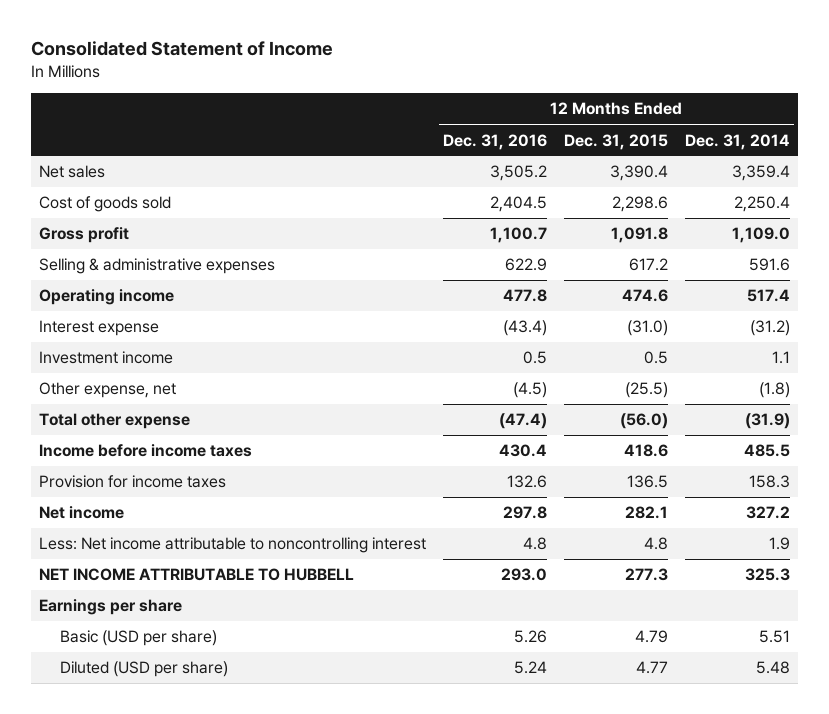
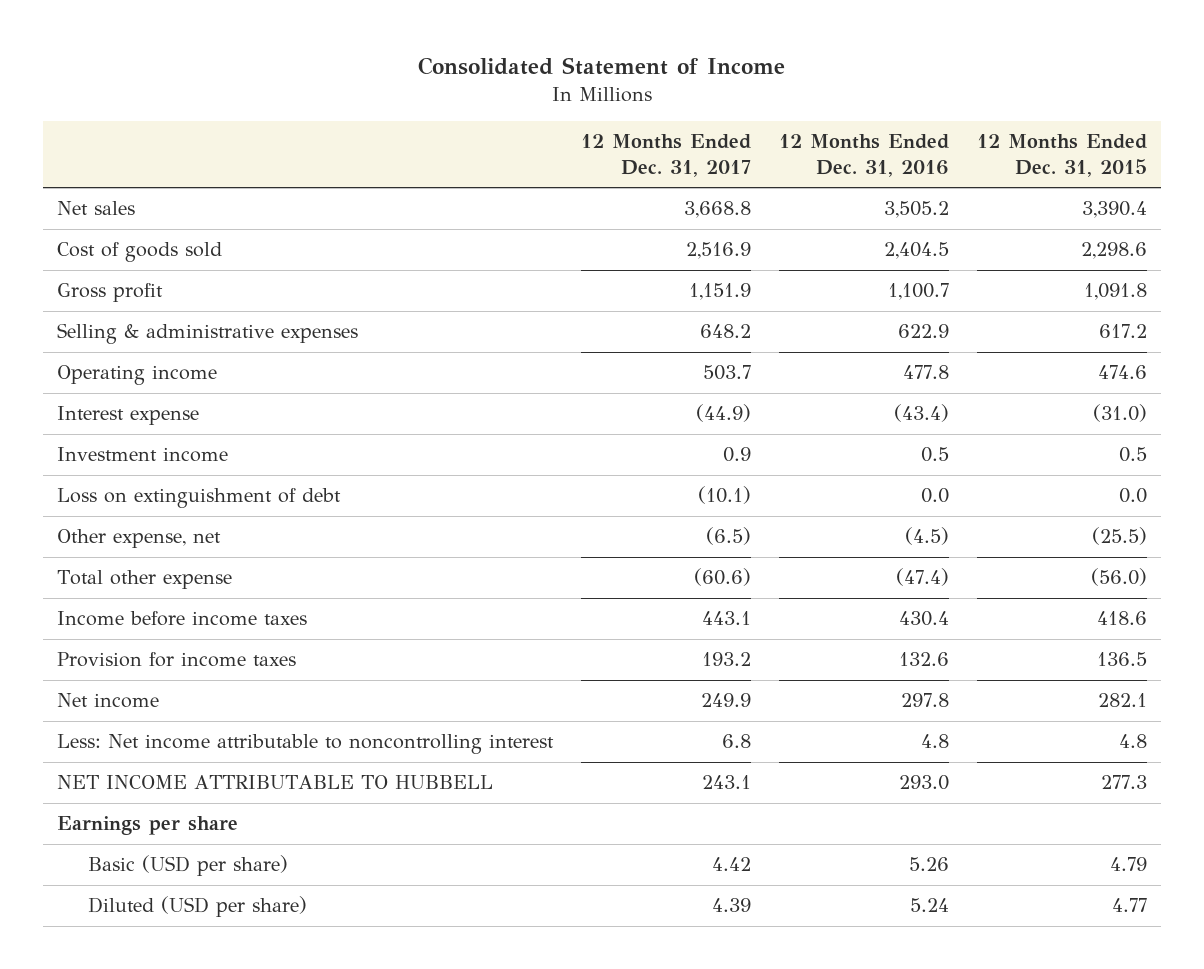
- | 12 Months Ended Dec. 31, 2016 | 12 Months Ended Dec. 31, 2015 | 12 Months Ended Dec. 31, 2014
+ | 12 Months Ended Dec. 31, 2017 | 12 Months Ended Dec. 31, 2016 | 12 Months Ended Dec. 31, 2015
+ Loss on extinguishment of debt | (10.1) | 0.0 | 0.0

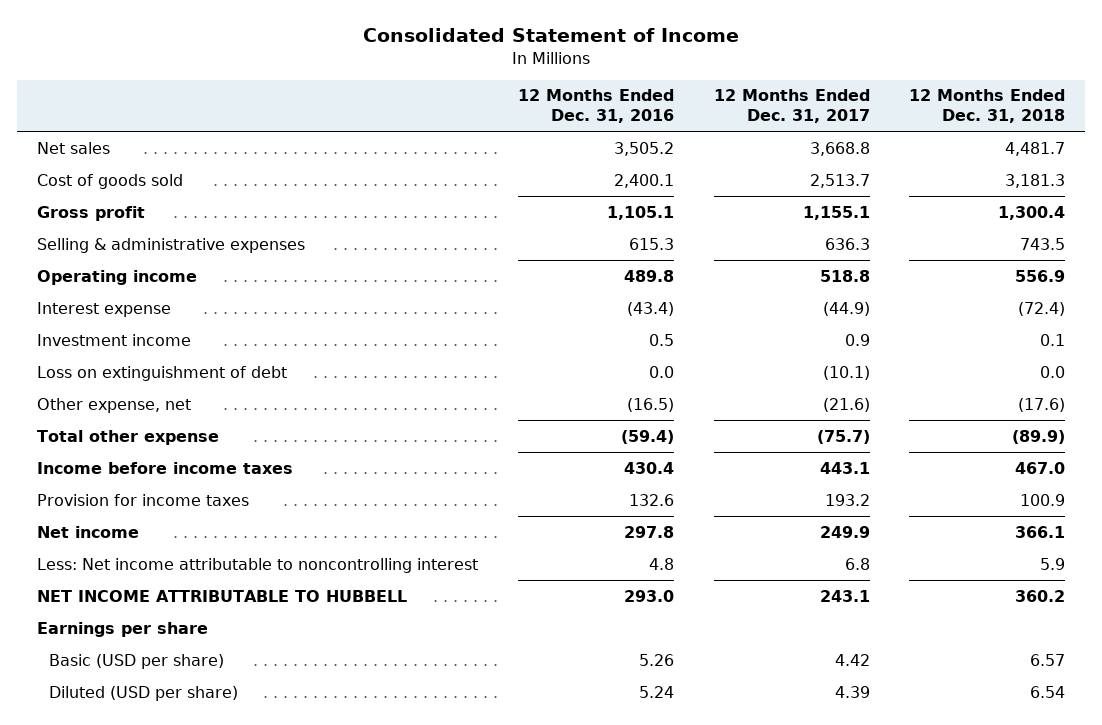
- | 12 Months Ended Dec. 31, 2017 | 12 Months Ended Dec. 31, 2016 | 12 Months Ended Dec. 31, 2015
+ | 12 Months Ended Dec. 31, 2016 | 12 Months Ended Dec. 31, 2017 | 12 Months Ended Dec. 31, 2018
- Cost of goods sold | 2,516.9 | 2,404.5 | 2,298.6
- Gross profit | 1,151.9 | 1,100.7 | 1,091.8
- Selling & administrative expenses | 648.2 | 622.9 | 617.2
- Operating income | 503.7 | 477.8 | 474.6
+ Cost of goods sold | 2,400.1 | 2,513.7 | 3,181.3
+ Gross profit | 1,105.1 | 1,155.1 | 1,300.4
+ Selling & administrative expenses | 615.3 | 636.3 | 743.5
+ Operating income | 489.8 | 518.8 | 556.9
- Other expense, net | (6.5) | (4.5) | (25.5)
- Total other expense | (60.6) | (47.4) | (56.0)
+ Other expense, net | (16.5) | (21.6) | (17.6)
+ Total other expense | (59.4) | (75.7) | (89.9)

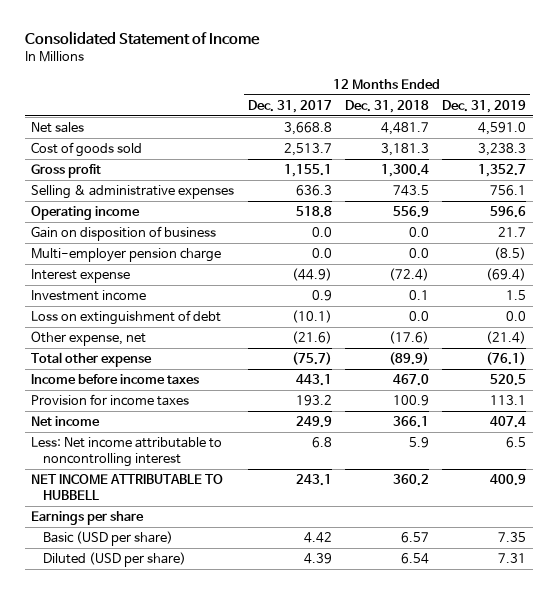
- | 12 Months Ended Dec. 31, 2016 | 12 Months Ended Dec. 31, 2017 | 12 Months Ended Dec. 31, 2018
+ | 12 Months Ended Dec. 31, 2017 | 12 Months Ended Dec. 31, 2018 | 12 Months Ended Dec. 31, 2019
+ Gain on disposition of business | 0.0 | 0.0 | 21.7
+ Multi-employer pension charge | 0.0 | 0.0 | (8.5)

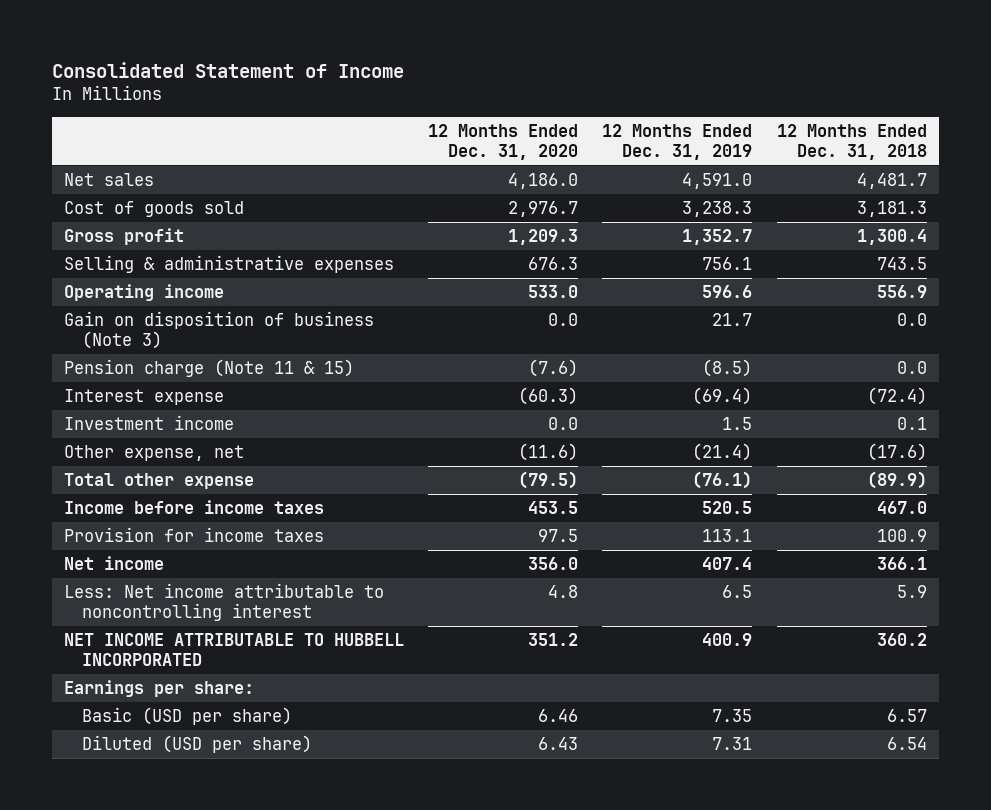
- | 12 Months Ended Dec. 31, 2017 | 12 Months Ended Dec. 31, 2018 | 12 Months Ended Dec. 31, 2019
+ | 12 Months Ended Dec. 31, 2020 | 12 Months Ended Dec. 31, 2019 | 12 Months Ended Dec. 31, 2018
- Gain on disposition of business | 0.0 | 0.0 | 21.7
- Multi-employer pension charge | 0.0 | 0.0 | (8.5)
+ Gain on disposition of business (Note 3) | 0.0 | 21.7 | 0.0
+ Pension charge (Note 11 & 15) | (7.6) | (8.5) | 0.0
- Loss on extinguishment of debt | (10.1) | 0.0 | 0.0
- NET INCOME ATTRIBUTABLE TO HUBBELL | 243.1 | 360.2 | 400.9
- Earnings per share
+ NET INCOME ATTRIBUTABLE TO HUBBELL INCORPORATED | 351.2 | 400.9 | 360.2
+ Earnings per share:

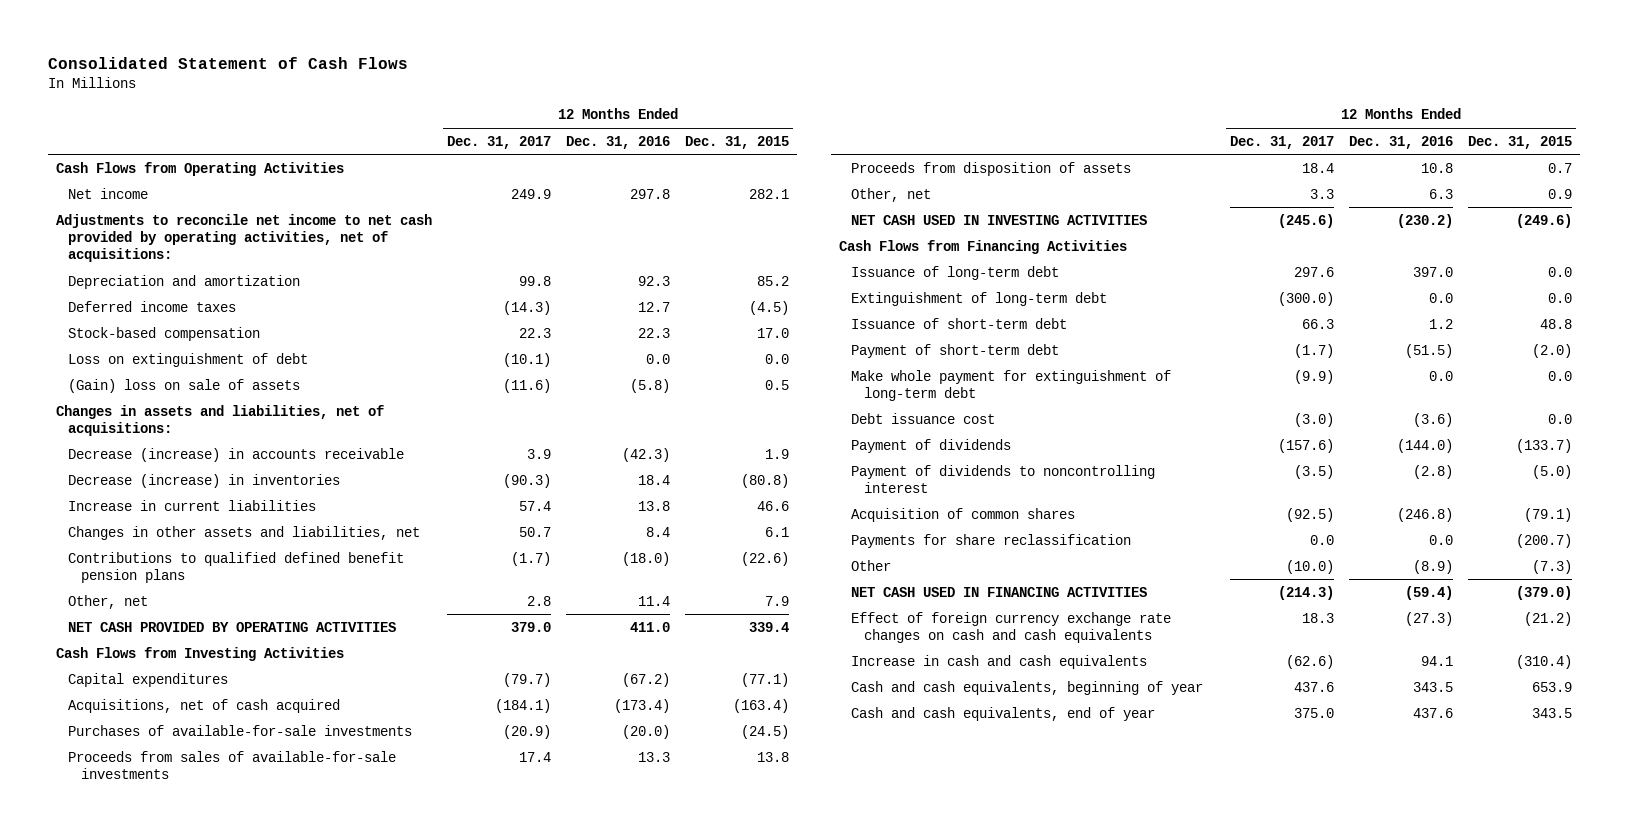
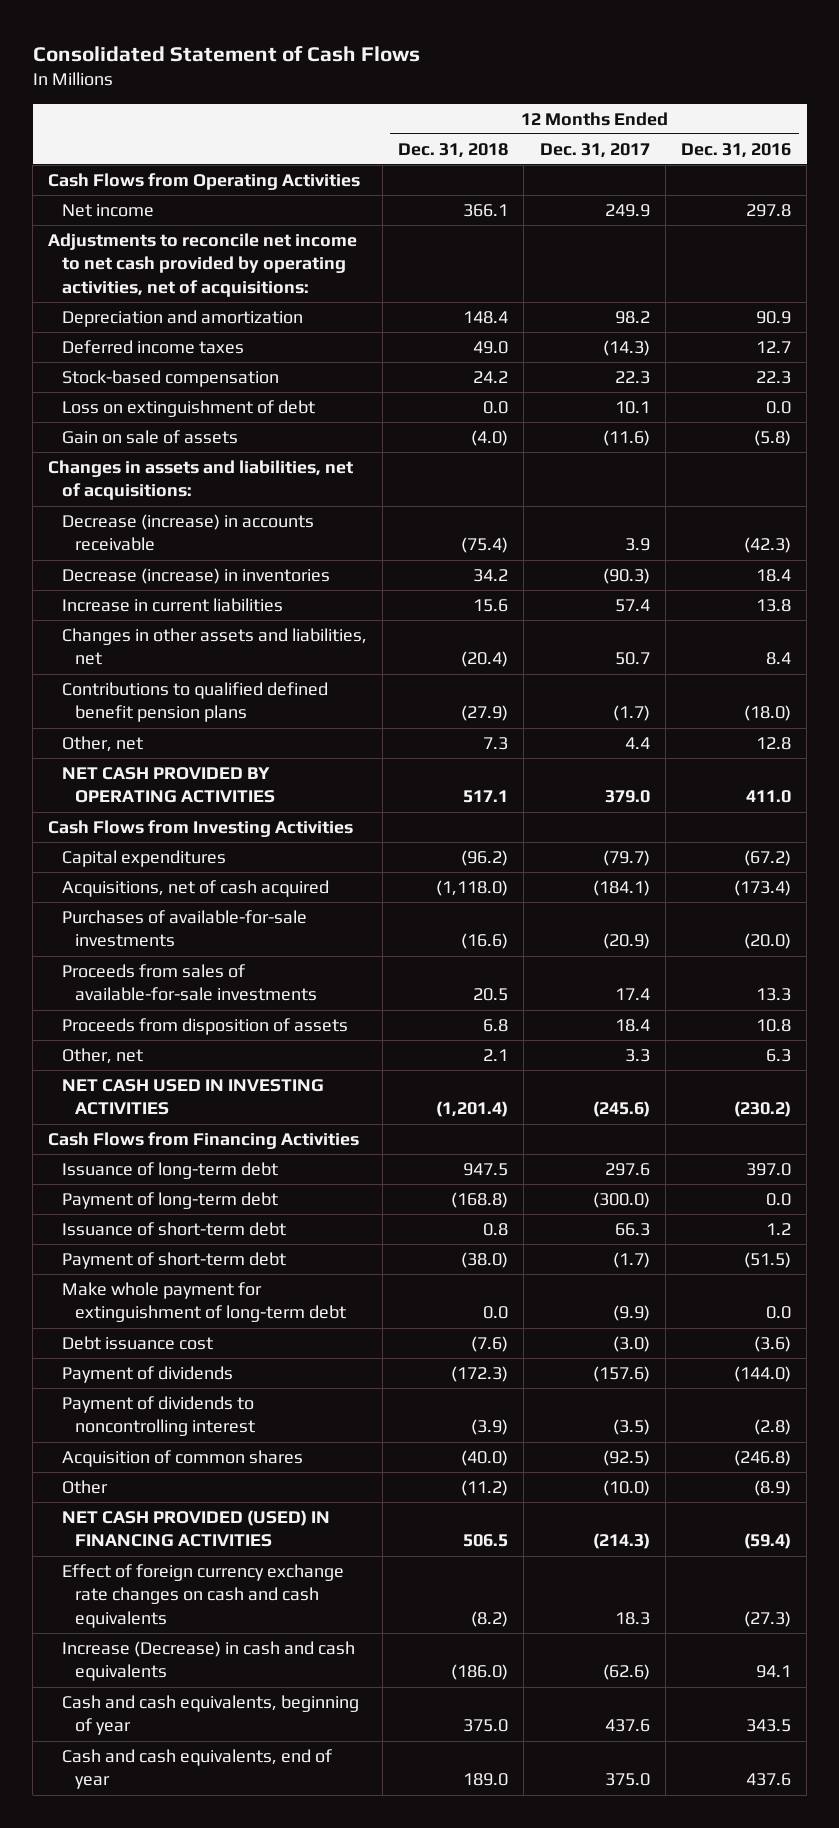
- | 12 Months Ended Dec. 31, 2017 | 12 Months Ended Dec. 31, 2016 | 12 Months Ended Dec. 31, 2015
+ | 12 Months Ended Dec. 31, 2018 | 12 Months Ended Dec. 31, 2017 | 12 Months Ended Dec. 31, 2016
- Depreciation and amortization | 99.8 | 92.3 | 85.2
+ Depreciation and amortization | 148.4 | 98.2 | 90.9
- Loss on extinguishment of debt | (10.1) | 0.0 | 0.0
- (Gain) loss on sale of assets | (11.6) | (5.8) | 0.5
+ Loss on extinguishment of debt | 0.0 | 10.1 | 0.0
+ Gain on sale of assets | (4.0) | (11.6) | (5.8)
- Other, net | 2.8 | 11.4 | 7.9
+ Other, net | 7.3 | 4.4 | 12.8
- Extinguishment of long-term debt | (300.0) | 0.0 | 0.0
+ Payment of long-term debt | (168.8) | (300.0) | 0.0
- Payments for share reclassification | 0.0 | 0.0 | (200.7)
- NET CASH USED IN FINANCING ACTIVITIES | (214.3) | (59.4) | (379.0)
+ NET CASH PROVIDED (USED) IN FINANCING ACTIVITIES | 506.5 | (214.3) | (59.4)
- Increase in cash and cash equivalents | (62.6) | 94.1 | (310.4)
+ Increase (Decrease) in cash and cash equivalents | (186.0) | (62.6) | 94.1

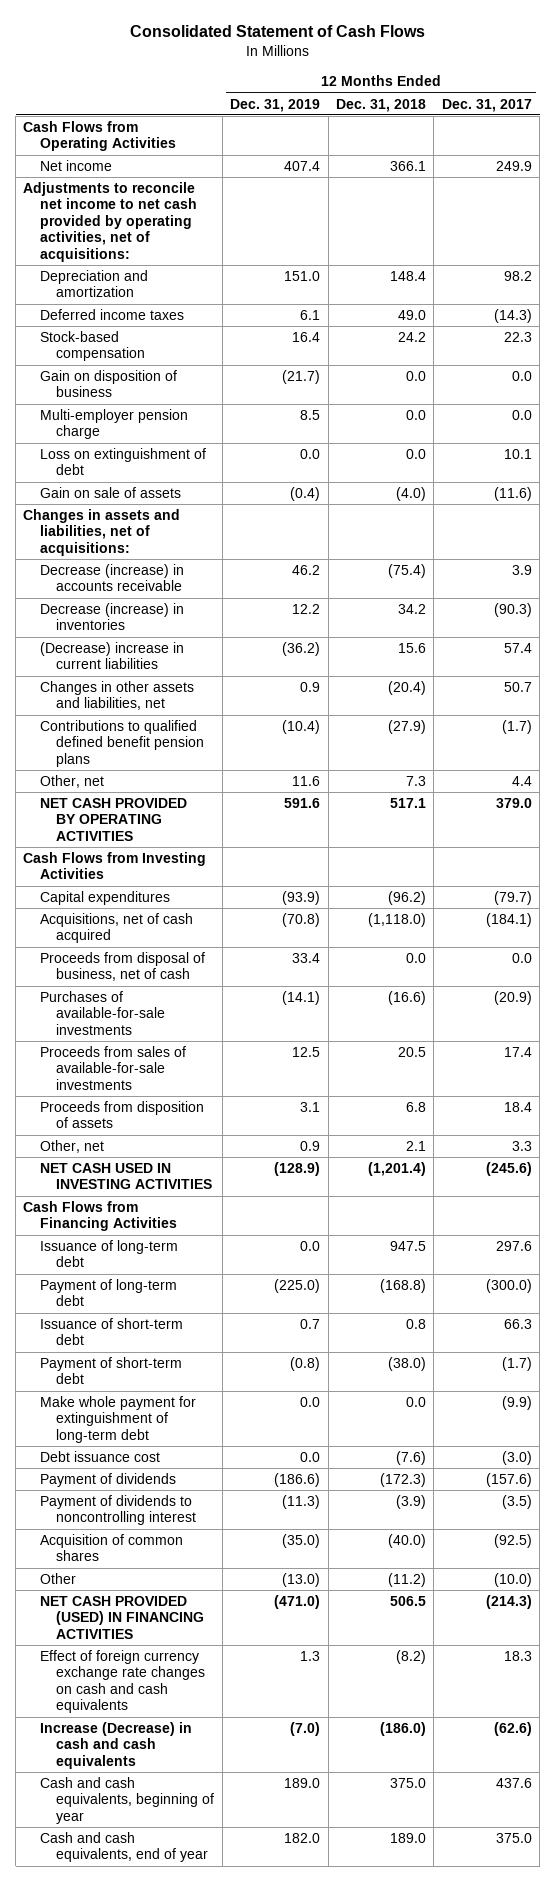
- | 12 Months Ended Dec. 31, 2018 | 12 Months Ended Dec. 31, 2017 | 12 Months Ended Dec. 31, 2016
+ | 12 Months Ended Dec. 31, 2019 | 12 Months Ended Dec. 31, 2018 | 12 Months Ended Dec. 31, 2017
+ Gain on disposition of business | (21.7) | 0.0 | 0.0
+ Multi-employer pension charge | 8.5 | 0.0 | 0.0
- Increase in current liabilities | 15.6 | 57.4 | 13.8
+ (Decrease) increase in current liabilities | (36.2) | 15.6 | 57.4
+ Proceeds from disposal of business, net of cash | 33.4 | 0.0 | 0.0

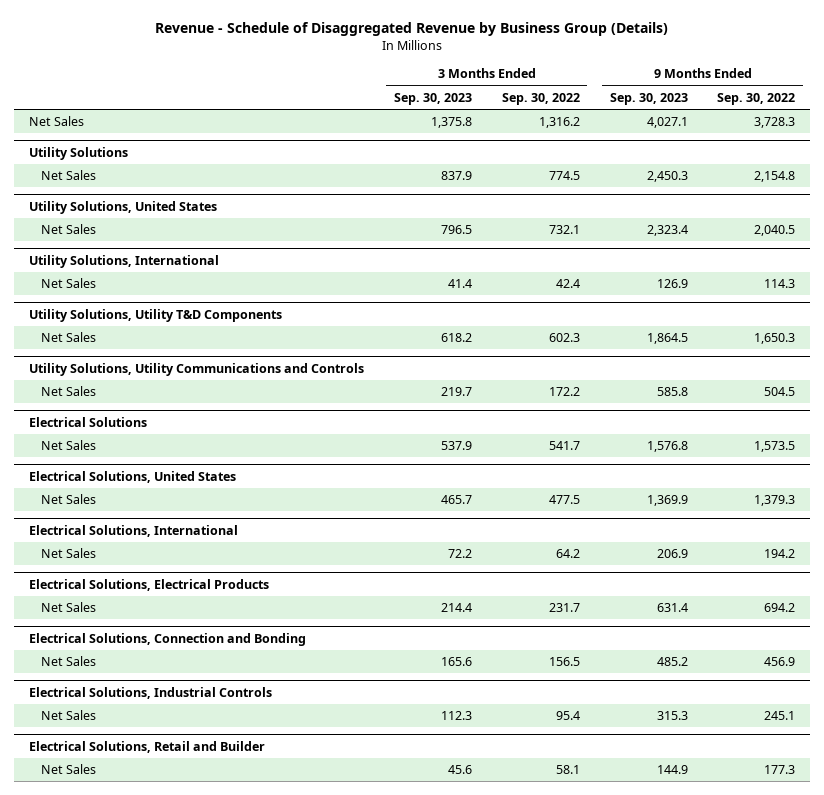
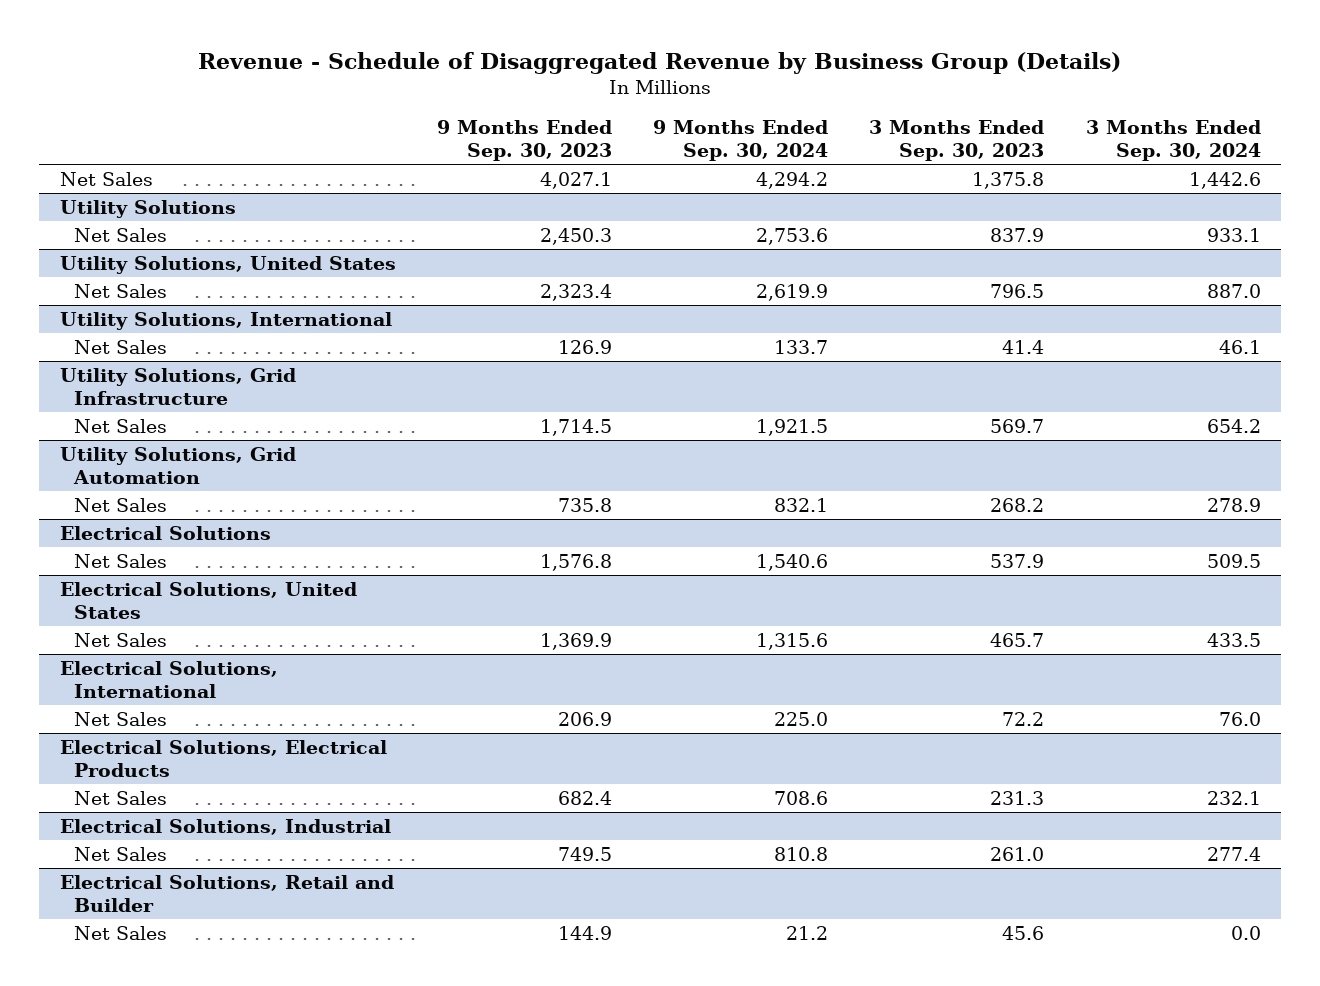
- | 3 Months Ended Sep. 30, 2023 | 3 Months Ended Sep. 30, 2022 | 9 Months Ended Sep. 30, 2023 | 9 Months Ended Sep. 30, 2022
+ | 9 Months Ended Sep. 30, 2023 | 9 Months Ended Sep. 30, 2024 | 3 Months Ended Sep. 30, 2023 | 3 Months Ended Sep. 30, 2024
- Utility Solutions, Utility T&D Components
- Net Sales | 618.2 | 602.3 | 1,864.5 | 1,650.3
- Utility Solutions, Utility Communications and Controls
- Net Sales | 219.7 | 172.2 | 585.8 | 504.5
+ Utility Solutions, Grid Infrastructure
+ Net Sales | 1,714.5 | 1,921.5 | 569.7 | 654.2
+ Utility Solutions, Grid Automation
+ Net Sales | 735.8 | 832.1 | 268.2 | 278.9
@ Electrical Solutions, Electrical Products
- Net Sales | 214.4 | 231.7 | 631.4 | 694.2
- Electrical Solutions, Connection and Bonding
- Net Sales | 165.6 | 156.5 | 485.2 | 456.9
- Electrical Solutions, Industrial Controls
- Net Sales | 112.3 | 95.4 | 315.3 | 245.1
@ Electrical Solutions, Electrical Products
+ Net Sales | 682.4 | 708.6 | 231.3 | 232.1
+ Electrical Solutions, Industrial
+ Net Sales | 749.5 | 810.8 | 261.0 | 277.4

